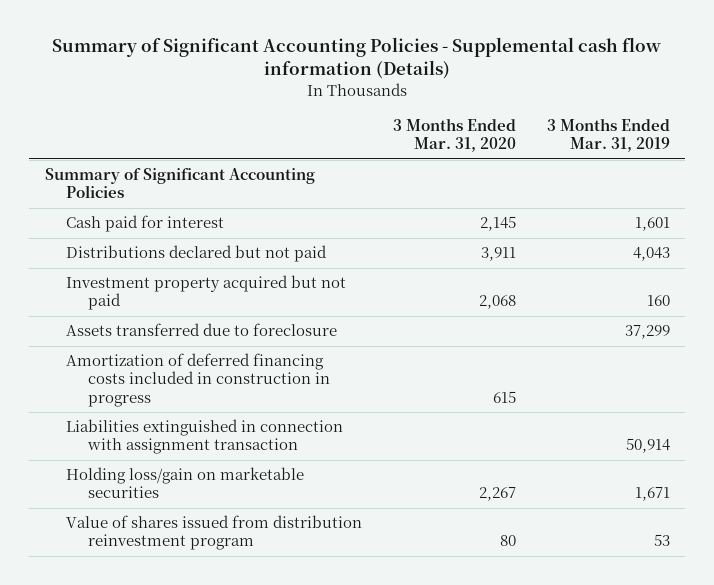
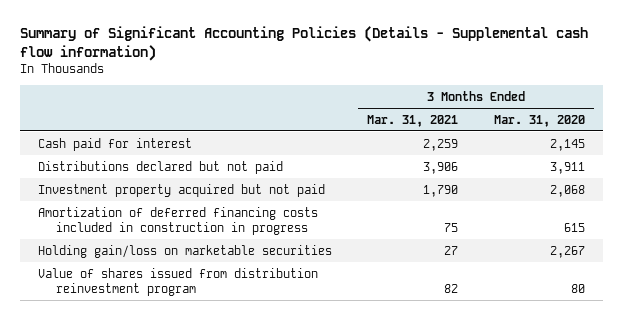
- Summary of Significant Accounting Policies - Supplemental cash flow information (Details)
+ Summary of Significant Accounting Policies (Details - Supplemental cash flow information)
- | 3 Months Ended Mar. 31, 2020 | 3 Months Ended Mar. 31, 2019
+ | 3 Months Ended Mar. 31, 2021 | 3 Months Ended Mar. 31, 2020
- Summary of Significant Accounting Policies
- Assets transferred due to foreclosure | | 37,299
- Liabilities extinguished in connection with assignment transaction | | 50,914
- Holding loss/gain on marketable securities | 2,267 | 1,671
+ Holding gain/loss on marketable securities | 27 | 2,267

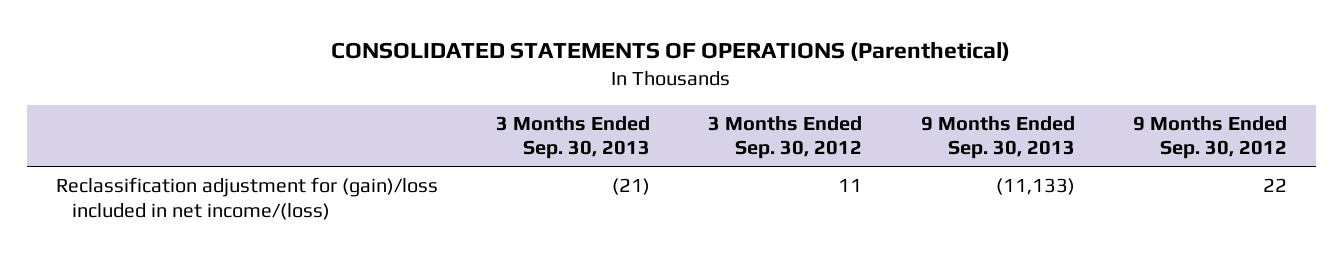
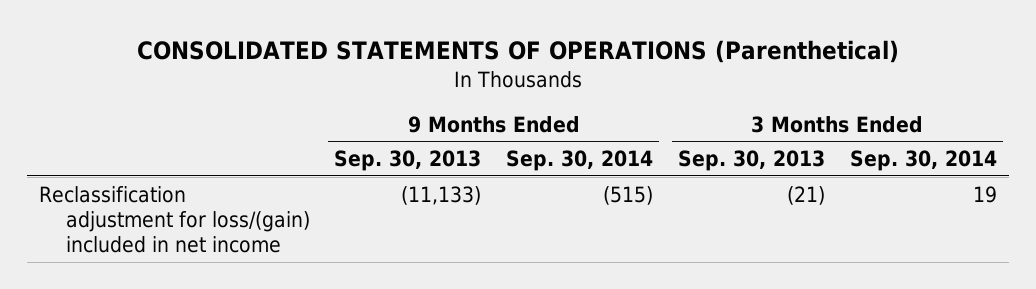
- | 3 Months Ended Sep. 30, 2013 | 3 Months Ended Sep. 30, 2012 | 9 Months Ended Sep. 30, 2013 | 9 Months Ended Sep. 30, 2012
+ | 9 Months Ended Sep. 30, 2013 | 9 Months Ended Sep. 30, 2014 | 3 Months Ended Sep. 30, 2013 | 3 Months Ended Sep. 30, 2014
- Reclassification adjustment for (gain)/loss included in net income/(loss) | (21) | 11 | (11,133) | 22
+ Reclassification adjustment for loss/(gain) included in net income | (11,133) | (515) | (21) | 19

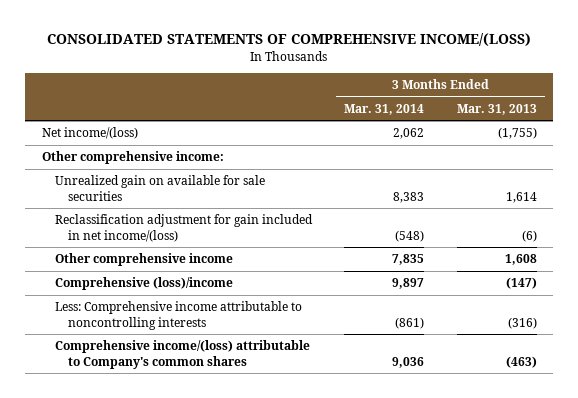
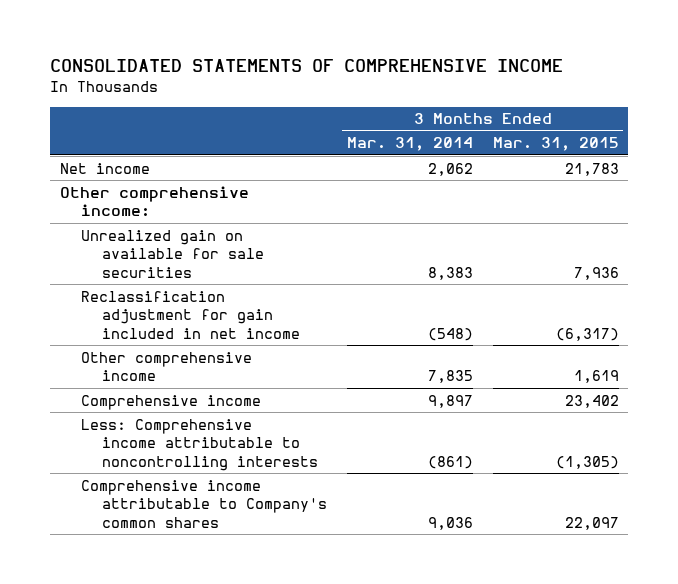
- CONSOLIDATED STATEMENTS OF COMPREHENSIVE INCOME/(LOSS)
+ CONSOLIDATED STATEMENTS OF COMPREHENSIVE INCOME
- | 3 Months Ended Mar. 31, 2014 | 3 Months Ended Mar. 31, 2013
+ | 3 Months Ended Mar. 31, 2014 | 3 Months Ended Mar. 31, 2015
- Net income/(loss) | 2,062 | (1,755)
+ Net income | 2,062 | 21,783
- Reclassification adjustment for gain included in net income/(loss) | (548) | (6)
+ Reclassification adjustment for gain included in net income | (548) | (6,317)
- Comprehensive (loss)/income | 9,897 | (147)
+ Comprehensive income | 9,897 | 23,402
- Comprehensive income/(loss) attributable to Company's common shares | 9,036 | (463)
+ Comprehensive income attributable to Company's common shares | 9,036 | 22,097

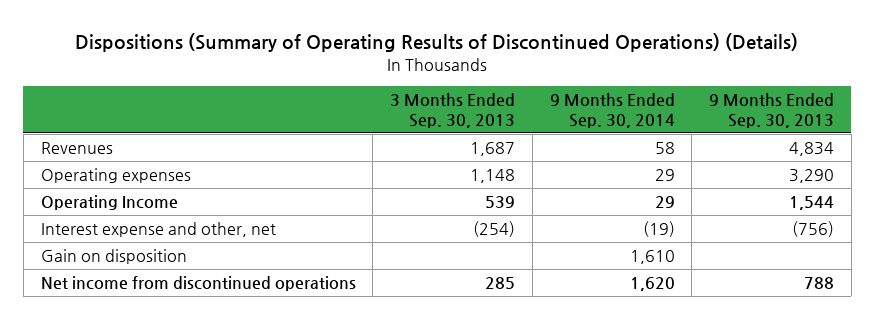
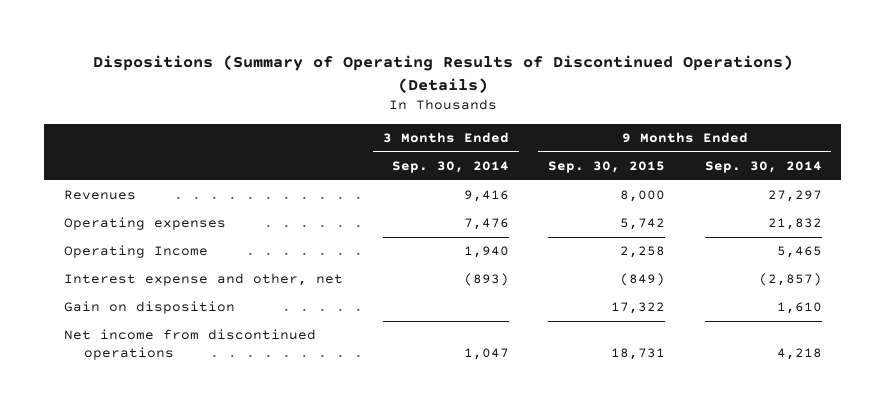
- | 3 Months Ended Sep. 30, 2013 | 9 Months Ended Sep. 30, 2014 | 9 Months Ended Sep. 30, 2013
+ | 3 Months Ended Sep. 30, 2014 | 9 Months Ended Sep. 30, 2015 | 9 Months Ended Sep. 30, 2014
- Revenues | 1,687 | 58 | 4,834
- Operating expenses | 1,148 | 29 | 3,290
- Operating Income | 539 | 29 | 1,544
- Interest expense and other, net | (254) | (19) | (756)
+ Revenues | 9,416 | 8,000 | 27,297
+ Operating expenses | 7,476 | 5,742 | 21,832
+ Operating Income | 1,940 | 2,258 | 5,465
+ Interest expense and other, net | (893) | (849) | (2,857)
- Net income from discontinued operations | 285 | 1,620 | 788
+ Net income from discontinued operations | 1,047 | 18,731 | 4,218

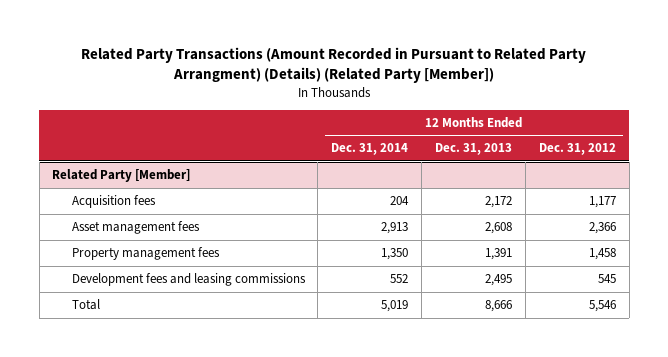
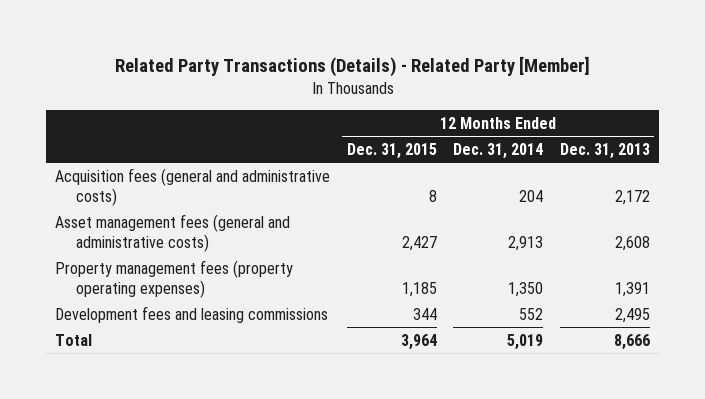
- Related Party Transactions (Amount Recorded in Pursuant to Related Party Arrangment) (Details) (Related Party [Member])
+ Related Party Transactions (Details) - Related Party [Member]
- | 12 Months Ended Dec. 31, 2014 | 12 Months Ended Dec. 31, 2013 | 12 Months Ended Dec. 31, 2012
+ | 12 Months Ended Dec. 31, 2015 | 12 Months Ended Dec. 31, 2014 | 12 Months Ended Dec. 31, 2013
- Related Party [Member]
- Acquisition fees | 204 | 2,172 | 1,177
- Asset management fees | 2,913 | 2,608 | 2,366
- Property management fees | 1,350 | 1,391 | 1,458
+ Acquisition fees (general and administrative costs) | 8 | 204 | 2,172
+ Asset management fees (general and administrative costs) | 2,427 | 2,913 | 2,608
+ Property management fees (property operating expenses) | 1,185 | 1,350 | 1,391

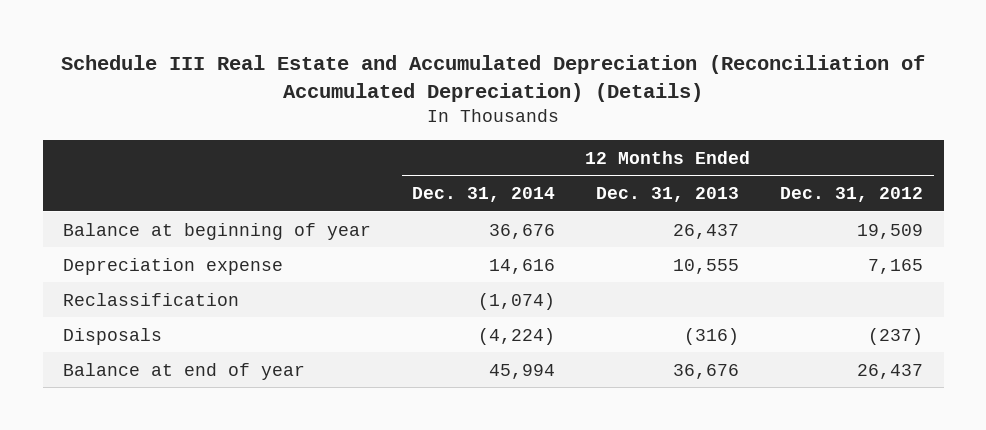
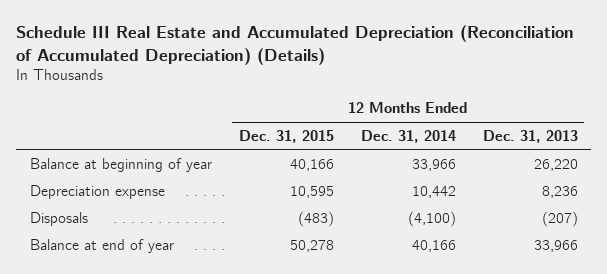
- | 12 Months Ended Dec. 31, 2014 | 12 Months Ended Dec. 31, 2013 | 12 Months Ended Dec. 31, 2012
+ | 12 Months Ended Dec. 31, 2015 | 12 Months Ended Dec. 31, 2014 | 12 Months Ended Dec. 31, 2013
- Balance at beginning of year | 36,676 | 26,437 | 19,509
- Depreciation expense | 14,616 | 10,555 | 7,165
- Reclassification | (1,074) | |
- Disposals | (4,224) | (316) | (237)
- Balance at end of year | 45,994 | 36,676 | 26,437
+ Balance at beginning of year | 40,166 | 33,966 | 26,220
+ Depreciation expense | 10,595 | 10,442 | 8,236
+ Disposals | (483) | (4,100) | (207)
+ Balance at end of year | 50,278 | 40,166 | 33,966

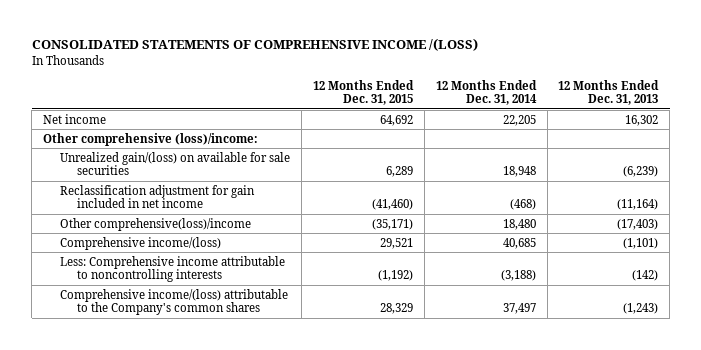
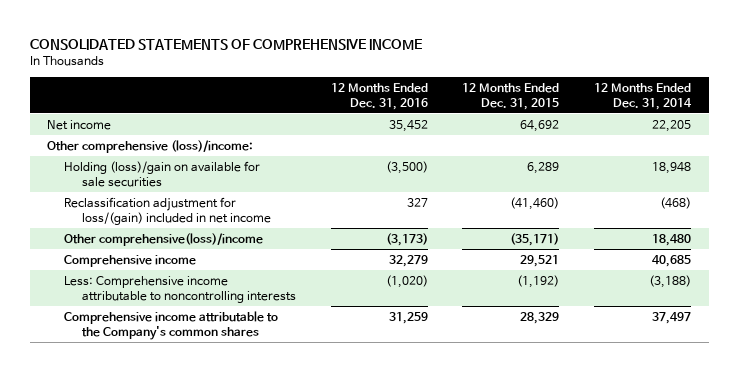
- CONSOLIDATED STATEMENTS OF COMPREHENSIVE INCOME /(LOSS)
+ CONSOLIDATED STATEMENTS OF COMPREHENSIVE INCOME
- | 12 Months Ended Dec. 31, 2015 | 12 Months Ended Dec. 31, 2014 | 12 Months Ended Dec. 31, 2013
+ | 12 Months Ended Dec. 31, 2016 | 12 Months Ended Dec. 31, 2015 | 12 Months Ended Dec. 31, 2014
- Unrealized gain/(loss) on available for sale securities | 6,289 | 18,948 | (6,239)
- Reclassification adjustment for gain included in net income | (41,460) | (468) | (11,164)
+ Holding (loss)/gain on available for sale securities | (3,500) | 6,289 | 18,948
+ Reclassification adjustment for loss/(gain) included in net income | 327 | (41,460) | (468)
- Comprehensive income/(loss) | 29,521 | 40,685 | (1,101)
+ Comprehensive income | 32,279 | 29,521 | 40,685
- Comprehensive income/(loss) attributable to the Company's common shares | 28,329 | 37,497 | (1,243)
+ Comprehensive income attributable to the Company's common shares | 31,259 | 28,329 | 37,497

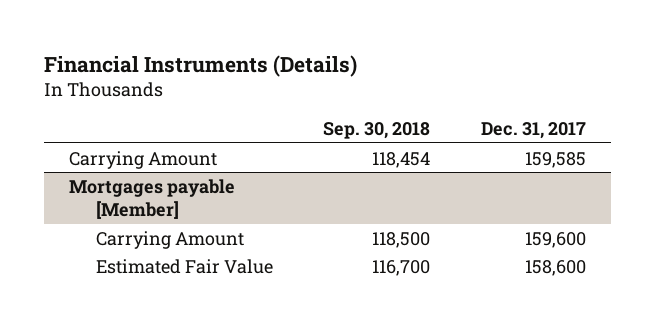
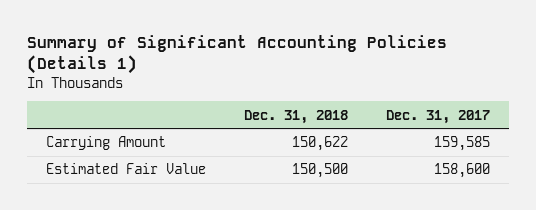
- Financial Instruments (Details)
+ Summary of Significant Accounting Policies (Details 1)
- | Sep. 30, 2018 | Dec. 31, 2017
+ | Dec. 31, 2018 | Dec. 31, 2017
- Mortgages payable [Member]
- Carrying Amount | 118,500 | 159,600

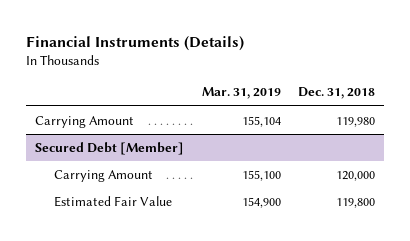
- Summary of Significant Accounting Policies (Details 1)
+ Financial Instruments (Details)
- | Dec. 31, 2018 | Dec. 31, 2017
+ | Mar. 31, 2019 | Dec. 31, 2018
- Carrying Amount | 150,622 | 159,585
- Estimated Fair Value | 150,500 | 158,600
+ Carrying Amount | 155,104 | 119,980
+ Secured Debt [Member]
+ Carrying Amount | 155,100 | 120,000
+ Estimated Fair Value | 154,900 | 119,800

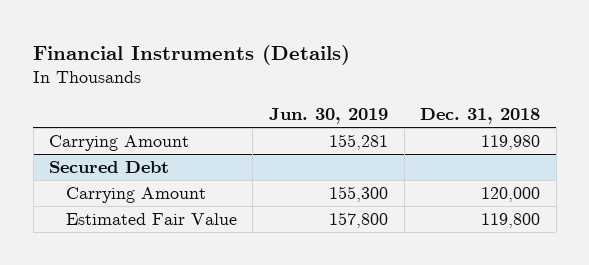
- | Mar. 31, 2019 | Dec. 31, 2018
+ | Jun. 30, 2019 | Dec. 31, 2018
- Secured Debt [Member]
+ Secured Debt

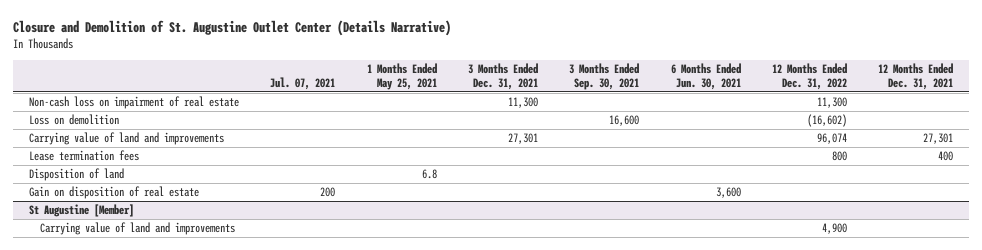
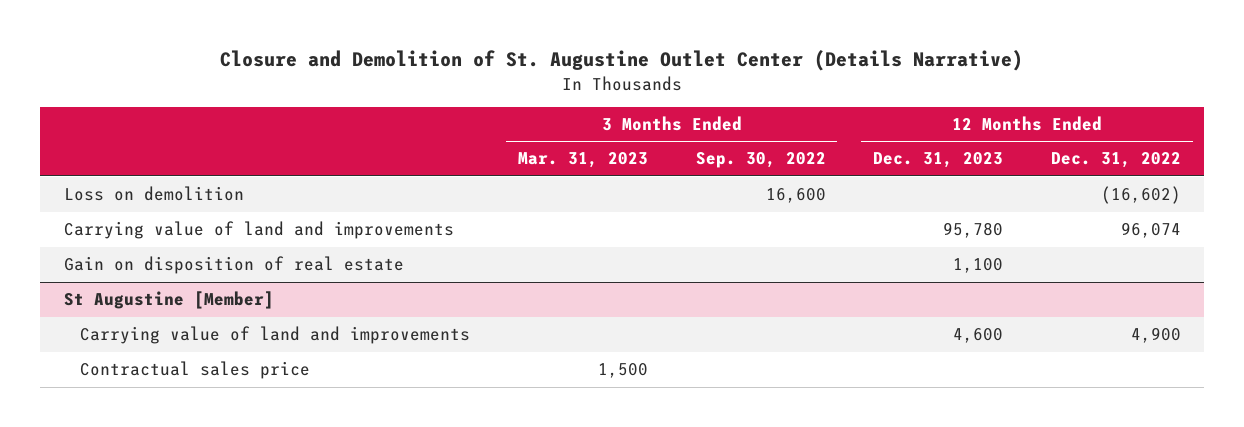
- | Jul. 07, 2021 | 1 Months Ended May 25, 2021 | 3 Months Ended Dec. 31, 2021 | 3 Months Ended Sep. 30, 2021 | 6 Months Ended Jun. 30, 2021 | 12 Months Ended Dec. 31, 2022 | 12 Months Ended Dec. 31, 2021
+ | 3 Months Ended Mar. 31, 2023 | 3 Months Ended Sep. 30, 2022 | 12 Months Ended Dec. 31, 2023 | 12 Months Ended Dec. 31, 2022
- Non-cash loss on impairment of real estate | | | 11,300 | | | 11,300 |
- Lease termination fees | | | | | | 800 | 400
- Disposition of land | | 6.8 | | | | |
@ St Augustine [Member]
+ Contractual sales price | 1,500 | | |

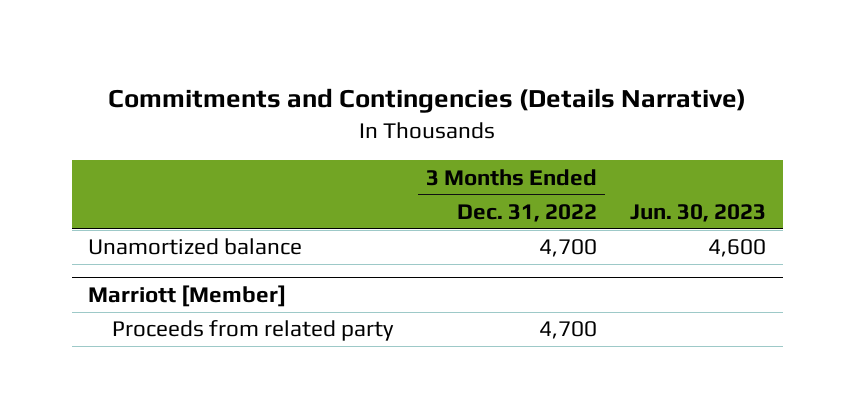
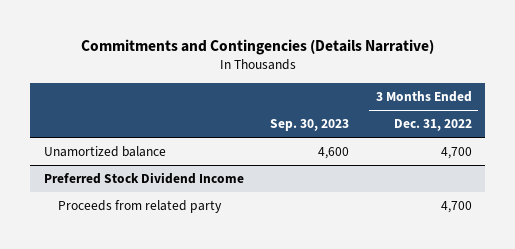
- | 3 Months Ended Dec. 31, 2022 | Jun. 30, 2023
+ | Sep. 30, 2023 | 3 Months Ended Dec. 31, 2022
- Marriott [Member]
+ Preferred Stock Dividend Income

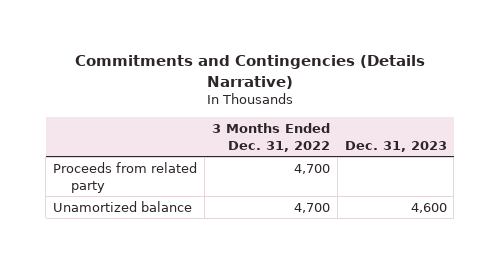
- | Sep. 30, 2023 | 3 Months Ended Dec. 31, 2022
+ | 3 Months Ended Dec. 31, 2022 | Dec. 31, 2023
- Preferred Stock Dividend Income
moved down: Unamortized balance | 4,700 | 4,600

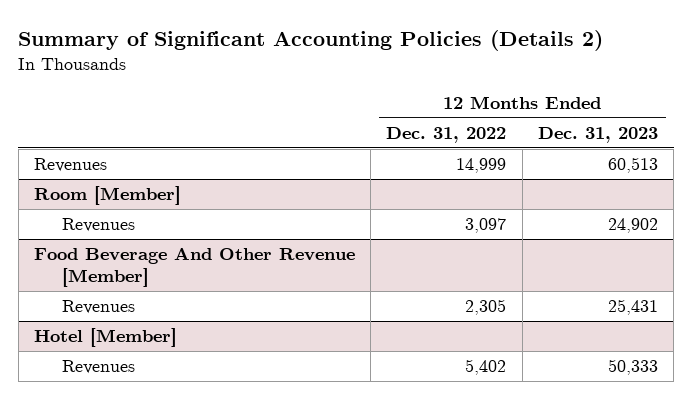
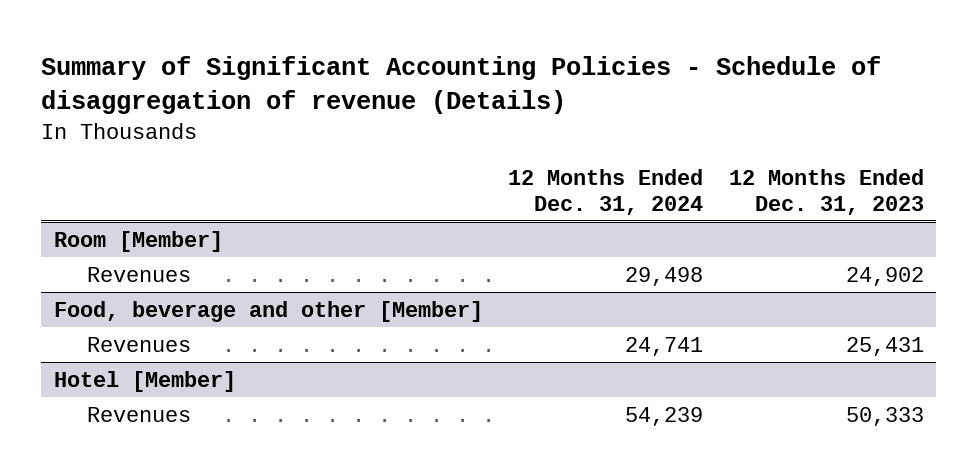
- Summary of Significant Accounting Policies (Details 2)
+ Summary of Significant Accounting Policies - Schedule of disaggregation of revenue (Details)
- | 12 Months Ended Dec. 31, 2022 | 12 Months Ended Dec. 31, 2023
+ | 12 Months Ended Dec. 31, 2024 | 12 Months Ended Dec. 31, 2023
- Revenues | 14,999 | 60,513
- Food Beverage And Other Revenue [Member]
+ Food, beverage and other [Member]

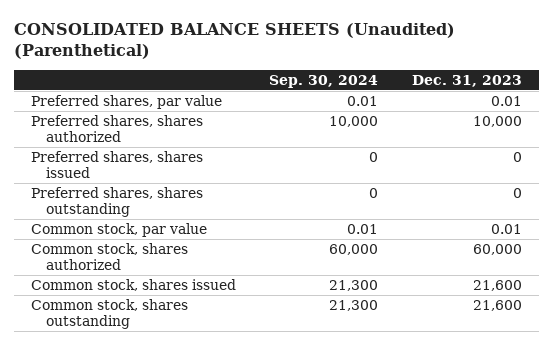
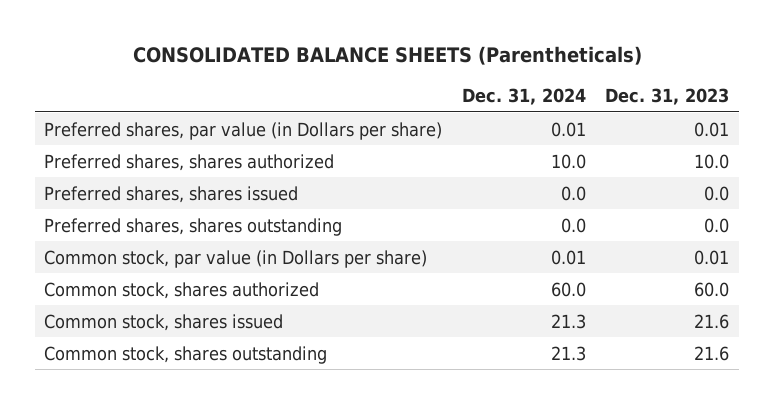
- CONSOLIDATED BALANCE SHEETS (Unaudited) (Parenthetical)
+ CONSOLIDATED BALANCE SHEETS (Parentheticals)
- | Sep. 30, 2024 | Dec. 31, 2023
+ | Dec. 31, 2024 | Dec. 31, 2023
- Preferred shares, par value | 0.01 | 0.01
- Preferred shares, shares authorized | 10,000 | 10,000
- Preferred shares, shares issued | 0 | 0
- Preferred shares, shares outstanding | 0 | 0
- Common stock, par value | 0.01 | 0.01
- Common stock, shares authorized | 60,000 | 60,000
- Common stock, shares issued | 21,300 | 21,600
- Common stock, shares outstanding | 21,300 | 21,600
+ Preferred shares, par value (in Dollars per share) | 0.01 | 0.01
+ Preferred shares, shares authorized | 10.0 | 10.0
+ Preferred shares, shares issued | 0.0 | 0.0
+ Preferred shares, shares outstanding | 0.0 | 0.0
+ Common stock, par value (in Dollars per share) | 0.01 | 0.01
+ Common stock, shares authorized | 60.0 | 60.0
+ Common stock, shares issued | 21.3 | 21.6
+ Common stock, shares outstanding | 21.3 | 21.6

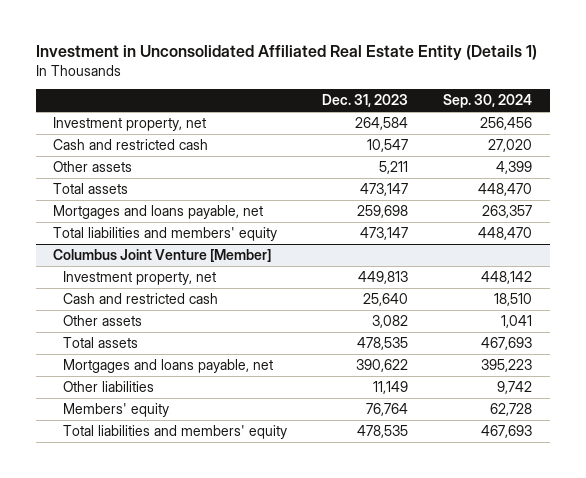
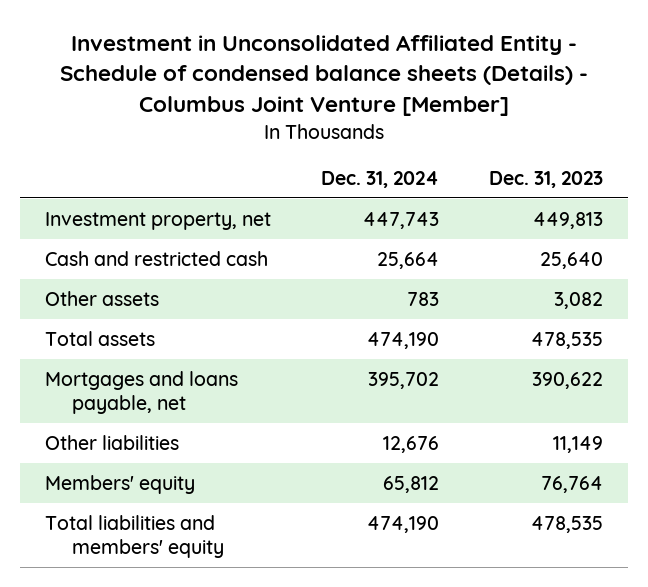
- Investment in Unconsolidated Affiliated Real Estate Entity (Details 1)
+ Investment in Unconsolidated Affiliated Entity - Schedule of condensed balance sheets (Details) - Columbus Joint Venture [Member]
- | Dec. 31, 2023 | Sep. 30, 2024
+ | Dec. 31, 2024 | Dec. 31, 2023
- Investment property, net | 264,584 | 256,456
- Cash and restricted cash | 10,547 | 27,020
- Other assets | 5,211 | 4,399
- Total assets | 473,147 | 448,470
- Mortgages and loans payable, net | 259,698 | 263,357
- Total liabilities and members' equity | 473,147 | 448,470
- Columbus Joint Venture [Member]

